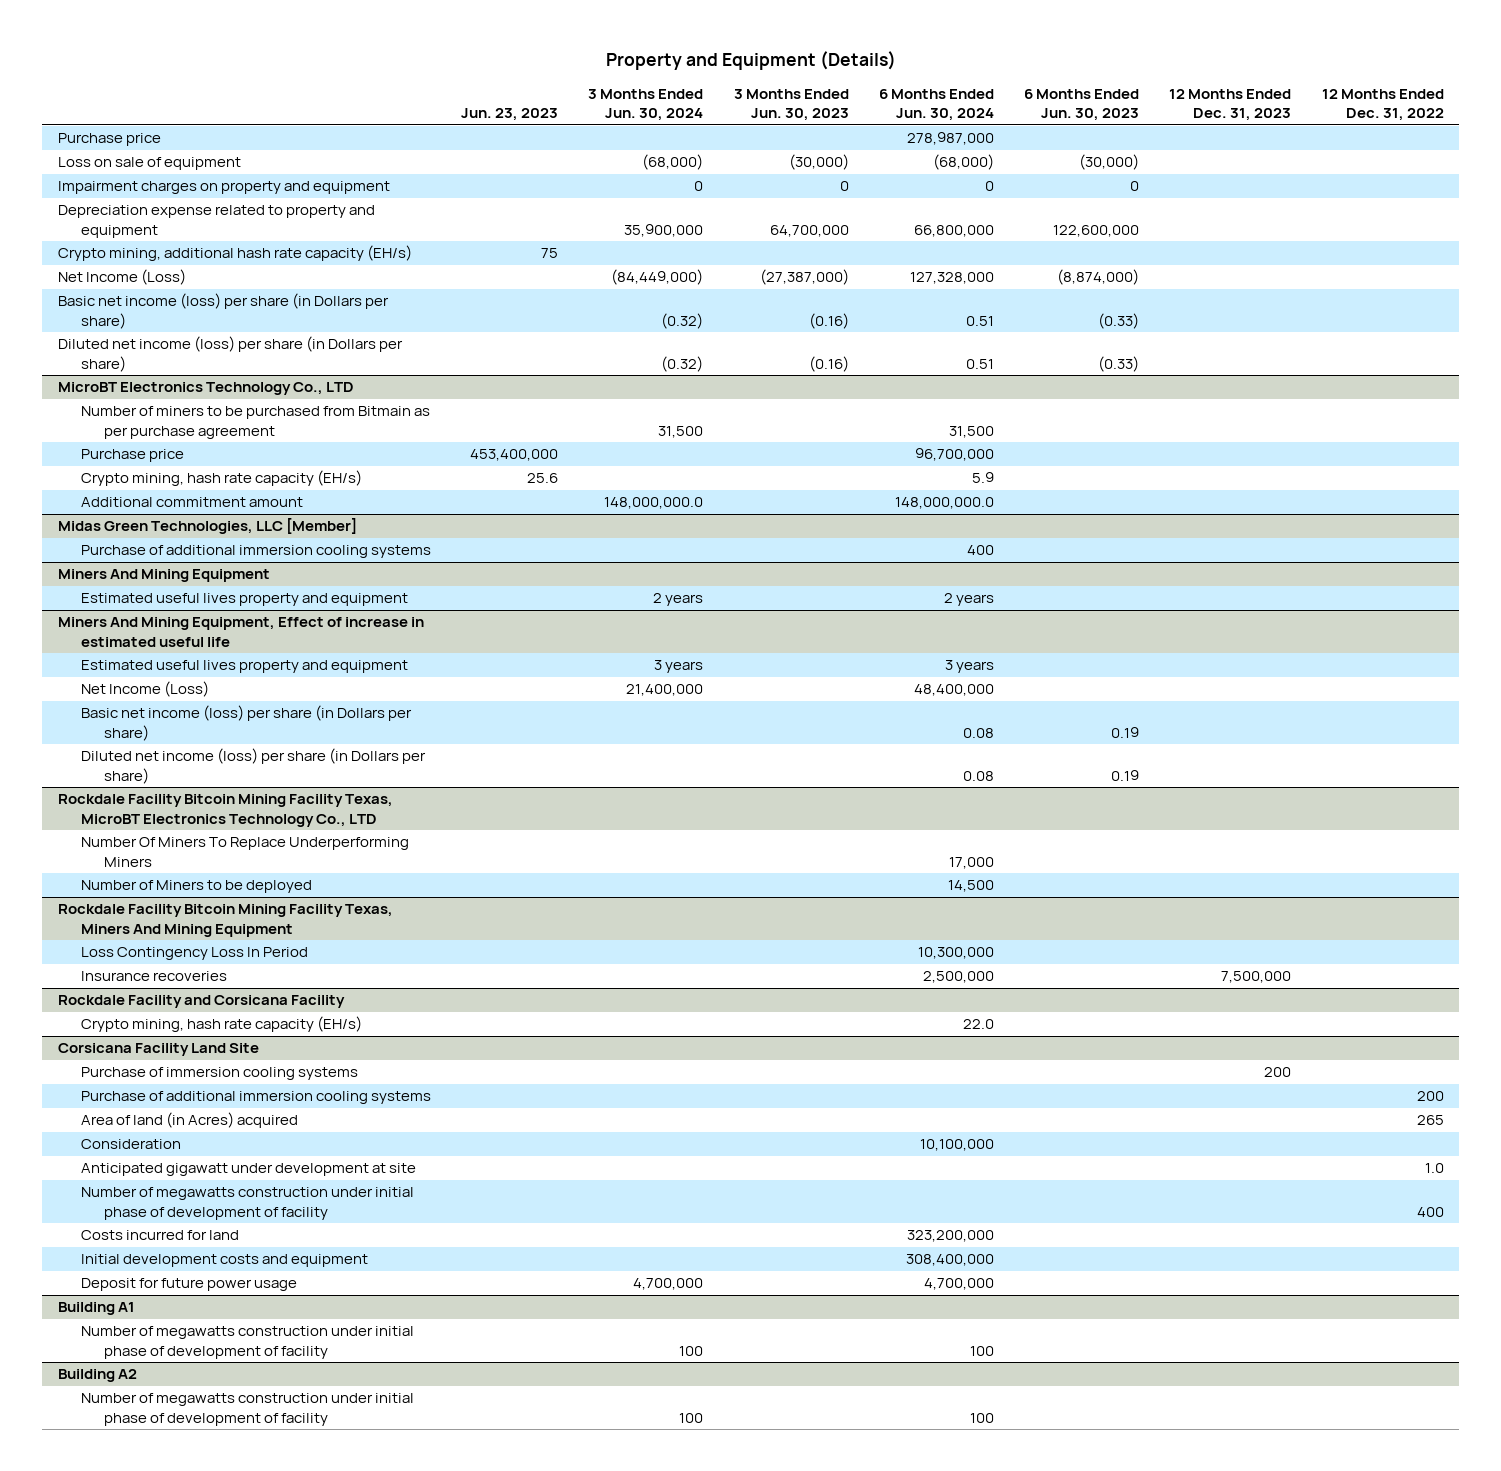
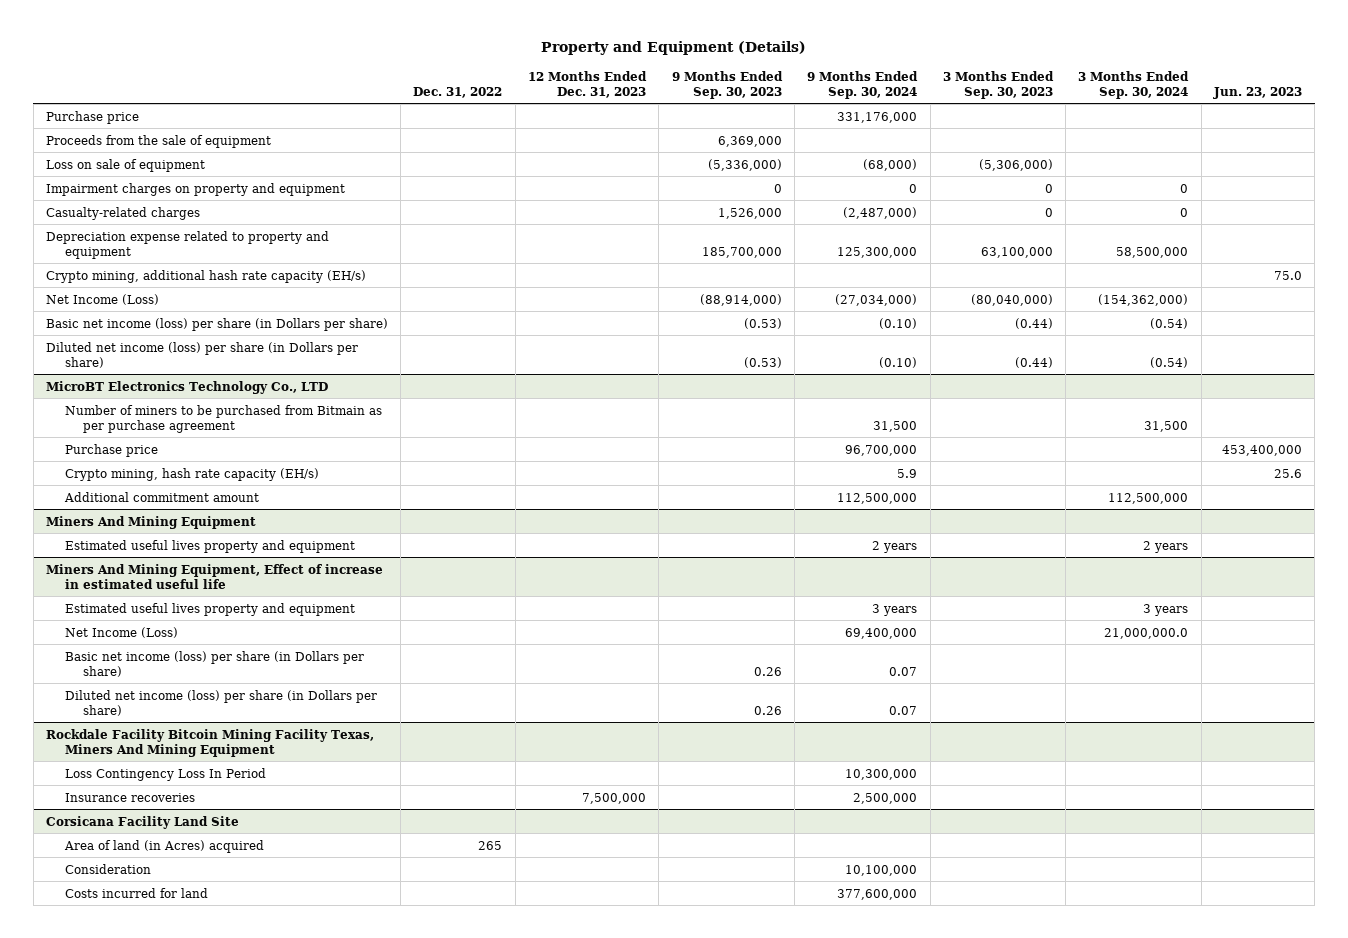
- | Jun. 23, 2023 | 3 Months Ended Jun. 30, 2024 | 3 Months Ended Jun. 30, 2023 | 6 Months Ended Jun. 30, 2024 | 6 Months Ended Jun. 30, 2023 | 12 Months Ended Dec. 31, 2023 | 12 Months Ended Dec. 31, 2022
+ | Dec. 31, 2022 | 12 Months Ended Dec. 31, 2023 | 9 Months Ended Sep. 30, 2023 | 9 Months Ended Sep. 30, 2024 | 3 Months Ended Sep. 30, 2023 | 3 Months Ended Sep. 30, 2024 | Jun. 23, 2023
+ Proceeds from the sale of equipment | | | 6,369,000 | | | |
+ Casualty-related charges | | | 1,526,000 | (2,487,000) | 0 | 0 |
- Crypto mining, additional hash rate capacity (EH/s) | 75 | | | | | |
+ Crypto mining, additional hash rate capacity (EH/s) | | | | | | | 75.0
- Midas Green Technologies, LLC [Member]
- Purchase of additional immersion cooling systems | | | | 400 | | |
- Rockdale Facility Bitcoin Mining Facility Texas, MicroBT Electronics Technology Co., LTD
- Number Of Miners To Replace Underperforming Miners | | | | 17,000 | | |
- Number of Miners to be deployed | | | | 14,500 | | |
- Rockdale Facility and Corsicana Facility
- Crypto mining, hash rate capacity (EH/s) | | | | 22.0 | | |
@ Corsicana Facility Land Site
- Purchase of immersion cooling systems | | | | | | 200 |
- Purchase of additional immersion cooling systems | | | | | | | 200
- Anticipated gigawatt under development at site | | | | | | | 1.0
- Number of megawatts construction under initial phase of development of facility | | | | | | | 400
- Initial development costs and equipment | | | | 308,400,000 | | |
- Deposit for future power usage | | 4,700,000 | | 4,700,000 | | |
- Building A1
- Number of megawatts construction under initial phase of development of facility | | 100 | | 100 | | |
- Building A2
- Number of megawatts construction under initial phase of development of facility | | 100 | | 100 | | |

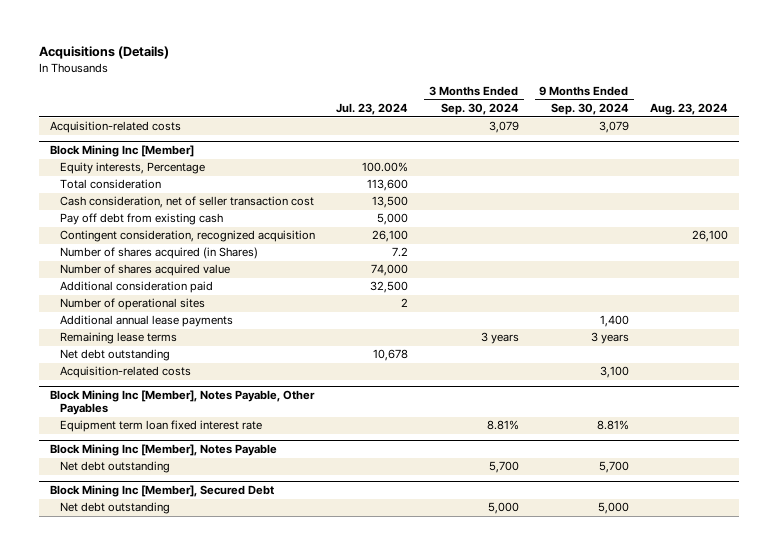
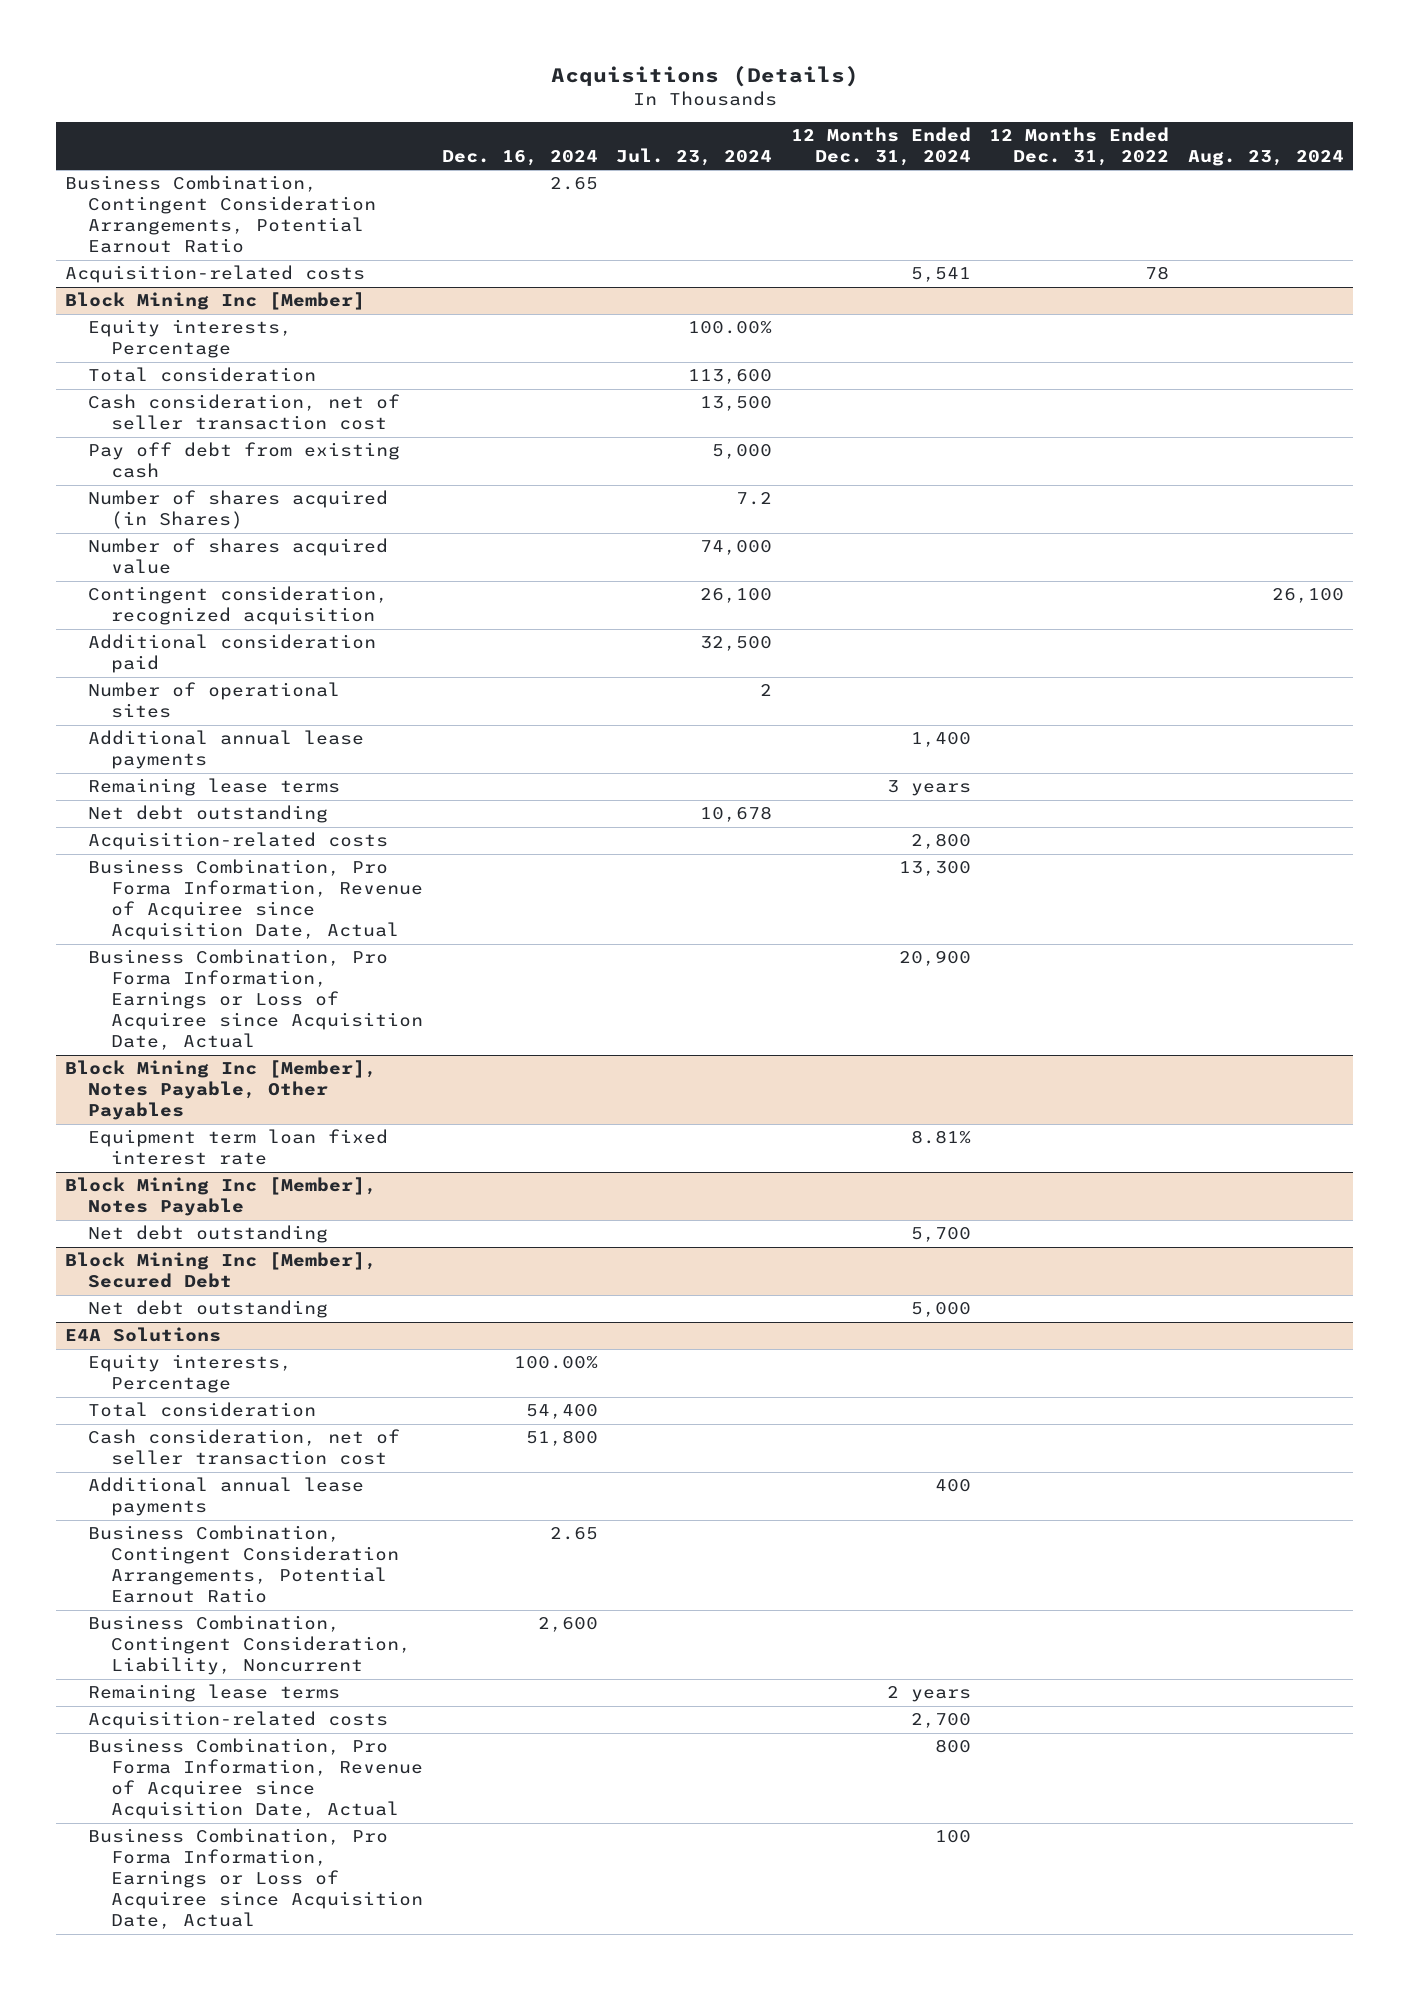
- | Jul. 23, 2024 | 3 Months Ended Sep. 30, 2024 | 9 Months Ended Sep. 30, 2024 | Aug. 23, 2024
+ | Dec. 16, 2024 | Jul. 23, 2024 | 12 Months Ended Dec. 31, 2024 | 12 Months Ended Dec. 31, 2022 | Aug. 23, 2024
+ Business Combination, Contingent Consideration Arrangements, Potential Earnout Ratio | 2.65 | | | |
@ Block Mining Inc [Member]
moved down: Contingent consideration, recognized acquisition | | 26,100 | | | 26,100
+ Business Combination, Pro Forma Information, Revenue of Acquiree since Acquisition Date, Actual | | | 13,300 | |
+ Business Combination, Pro Forma Information, Earnings or Loss of Acquiree since Acquisition Date, Actual | | | 20,900 | |
+ E4A Solutions
+ Equity interests, Percentage | 100.00% | | | |
+ Total consideration | 54,400 | | | |
+ Cash consideration, net of seller transaction cost | 51,800 | | | |
+ Additional annual lease payments | | | 400 | |
+ Business Combination, Contingent Consideration Arrangements, Potential Earnout Ratio | 2.65 | | | |
+ Business Combination, Contingent Consideration, Liability, Noncurrent | 2,600 | | | |
+ Remaining lease terms | | | 2 years | |
+ Acquisition-related costs | | | 2,700 | |
+ Business Combination, Pro Forma Information, Revenue of Acquiree since Acquisition Date, Actual | | | 800 | |
+ Business Combination, Pro Forma Information, Earnings or Loss of Acquiree since Acquisition Date, Actual | | | 100 | |

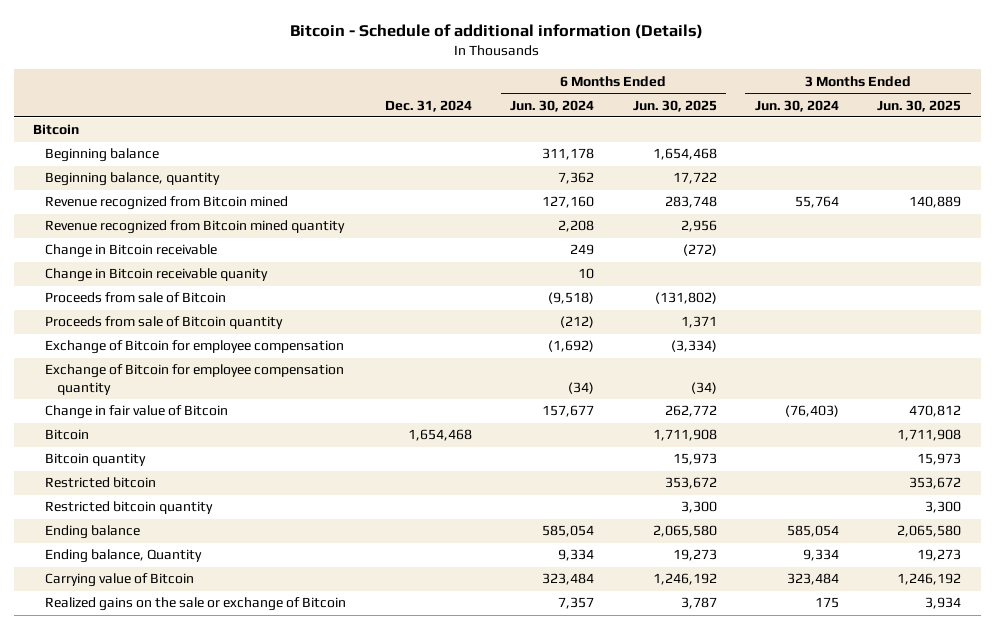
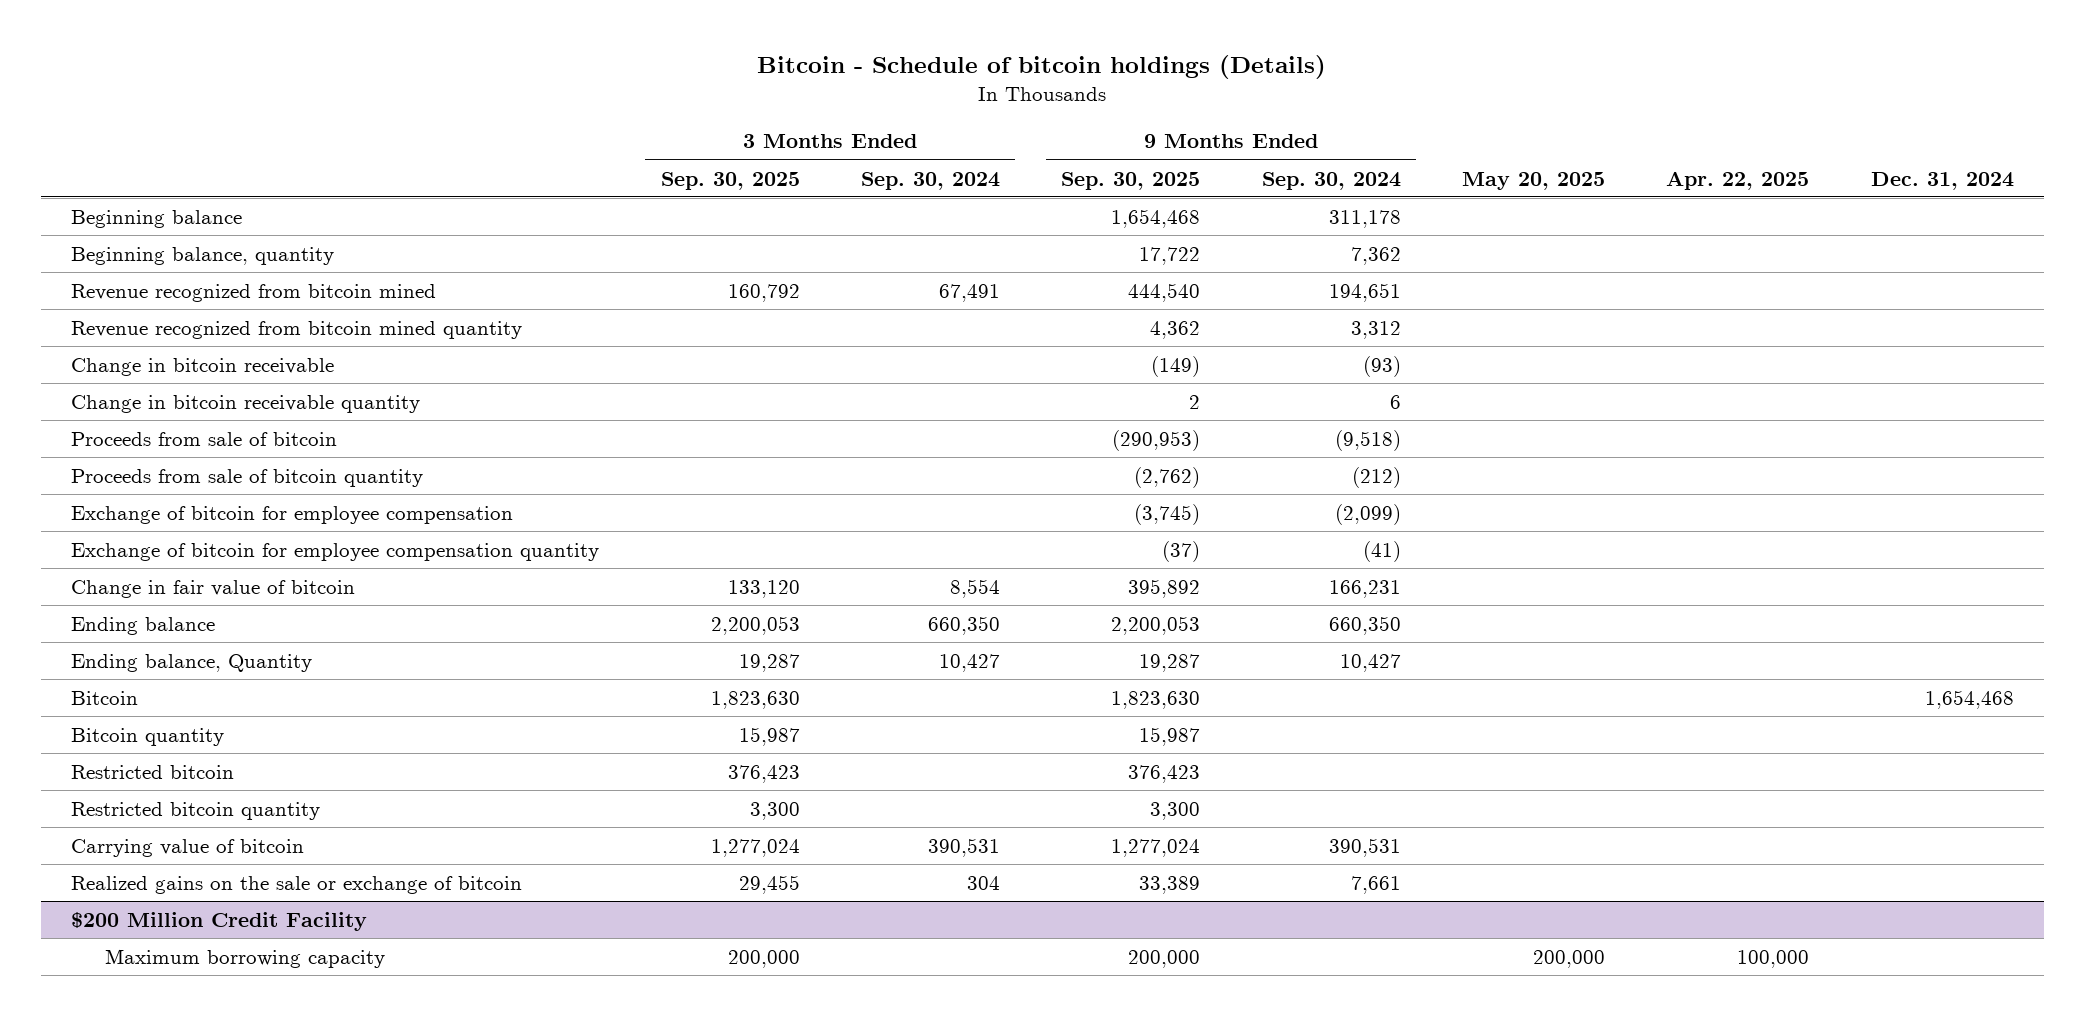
- Bitcoin - Schedule of additional information (Details)
+ Bitcoin - Schedule of bitcoin holdings (Details)
- | Dec. 31, 2024 | 6 Months Ended Jun. 30, 2024 | 6 Months Ended Jun. 30, 2025 | 3 Months Ended Jun. 30, 2024 | 3 Months Ended Jun. 30, 2025
+ | 3 Months Ended Sep. 30, 2025 | 3 Months Ended Sep. 30, 2024 | 9 Months Ended Sep. 30, 2025 | 9 Months Ended Sep. 30, 2024 | May 20, 2025 | Apr. 22, 2025 | Dec. 31, 2024
- Bitcoin
- Revenue recognized from Bitcoin mined | | 127,160 | 283,748 | 55,764 | 140,889
- Revenue recognized from Bitcoin mined quantity | | 2,208 | 2,956 | |
- Change in Bitcoin receivable | | 249 | (272) | |
- Change in Bitcoin receivable quanity | | 10 | | |
- Proceeds from sale of Bitcoin | | (9,518) | (131,802) | |
- Proceeds from sale of Bitcoin quantity | | (212) | 1,371 | |
- Exchange of Bitcoin for employee compensation | | (1,692) | (3,334) | |
- Exchange of Bitcoin for employee compensation quantity | | (34) | (34) | |
- Change in fair value of Bitcoin | | 157,677 | 262,772 | (76,403) | 470,812
+ Revenue recognized from bitcoin mined | 160,792 | 67,491 | 444,540 | 194,651 | | |
+ Revenue recognized from bitcoin mined quantity | | | 4,362 | 3,312 | | |
+ Change in bitcoin receivable | | | (149) | (93) | | |
+ Change in bitcoin receivable quantity | | | 2 | 6 | | |
+ Proceeds from sale of bitcoin | | | (290,953) | (9,518) | | |
+ Proceeds from sale of bitcoin quantity | | | (2,762) | (212) | | |
+ Exchange of bitcoin for employee compensation | | | (3,745) | (2,099) | | |
+ Exchange of bitcoin for employee compensation quantity | | | (37) | (41) | | |
+ Change in fair value of bitcoin | 133,120 | 8,554 | 395,892 | 166,231 | | |
moved up: Ending balance | 2,200,053 | 660,350 | 2,200,053 | 660,350 | | |
moved up: Ending balance, Quantity | 19,287 | 10,427 | 19,287 | 10,427 | | |
- Carrying value of Bitcoin | | 323,484 | 1,246,192 | 323,484 | 1,246,192
- Realized gains on the sale or exchange of Bitcoin | | 7,357 | 3,787 | 175 | 3,934
+ Carrying value of bitcoin | 1,277,024 | 390,531 | 1,277,024 | 390,531 | | |
+ Realized gains on the sale or exchange of bitcoin | 29,455 | 304 | 33,389 | 7,661 | | |
+ $200 Million Credit Facility
+ Maximum borrowing capacity | 200,000 | | 200,000 | | 200,000 | 100,000 |

